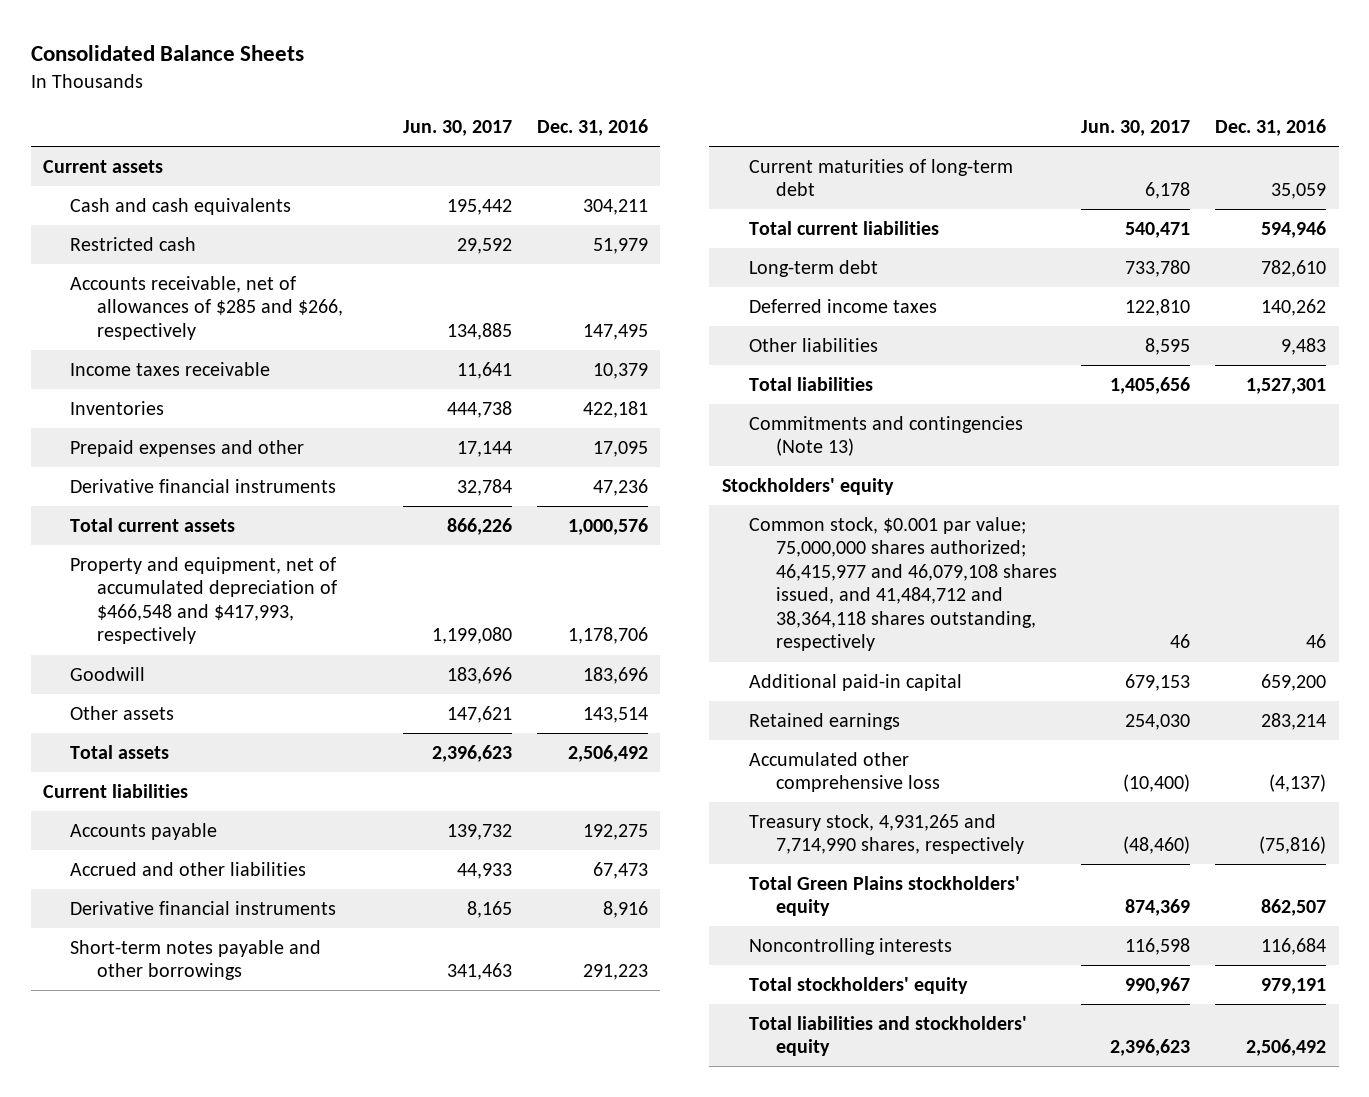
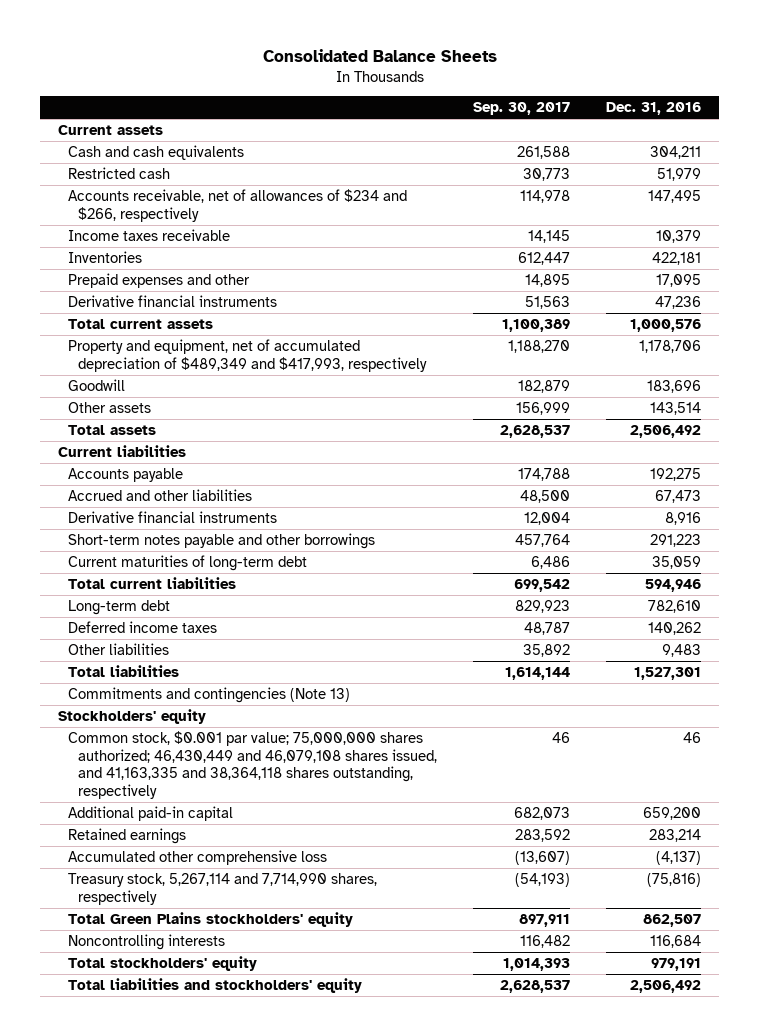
- | Jun. 30, 2017 | Dec. 31, 2016
+ | Sep. 30, 2017 | Dec. 31, 2016
- Accounts receivable, net of allowances of $285 and $266, respectively | 134,885 | 147,495
+ Accounts receivable, net of allowances of $234 and $266, respectively | 114,978 | 147,495
- Property and equipment, net of accumulated depreciation of $466,548 and $417,993, respectively | 1,199,080 | 1,178,706
+ Property and equipment, net of accumulated depreciation of $489,349 and $417,993, respectively | 1,188,270 | 1,178,706
- Common stock, $0.001 par value; 75,000,000 shares authorized; 46,415,977 and 46,079,108 shares issued, and 41,484,712 and 38,364,118 shares outstanding, respectively | 46 | 46
+ Common stock, $0.001 par value; 75,000,000 shares authorized; 46,430,449 and 46,079,108 shares issued, and 41,163,335 and 38,364,118 shares outstanding, respectively | 46 | 46
- Treasury stock, 4,931,265 and 7,714,990 shares, respectively | (48,460) | (75,816)
+ Treasury stock, 5,267,114 and 7,714,990 shares, respectively | (54,193) | (75,816)

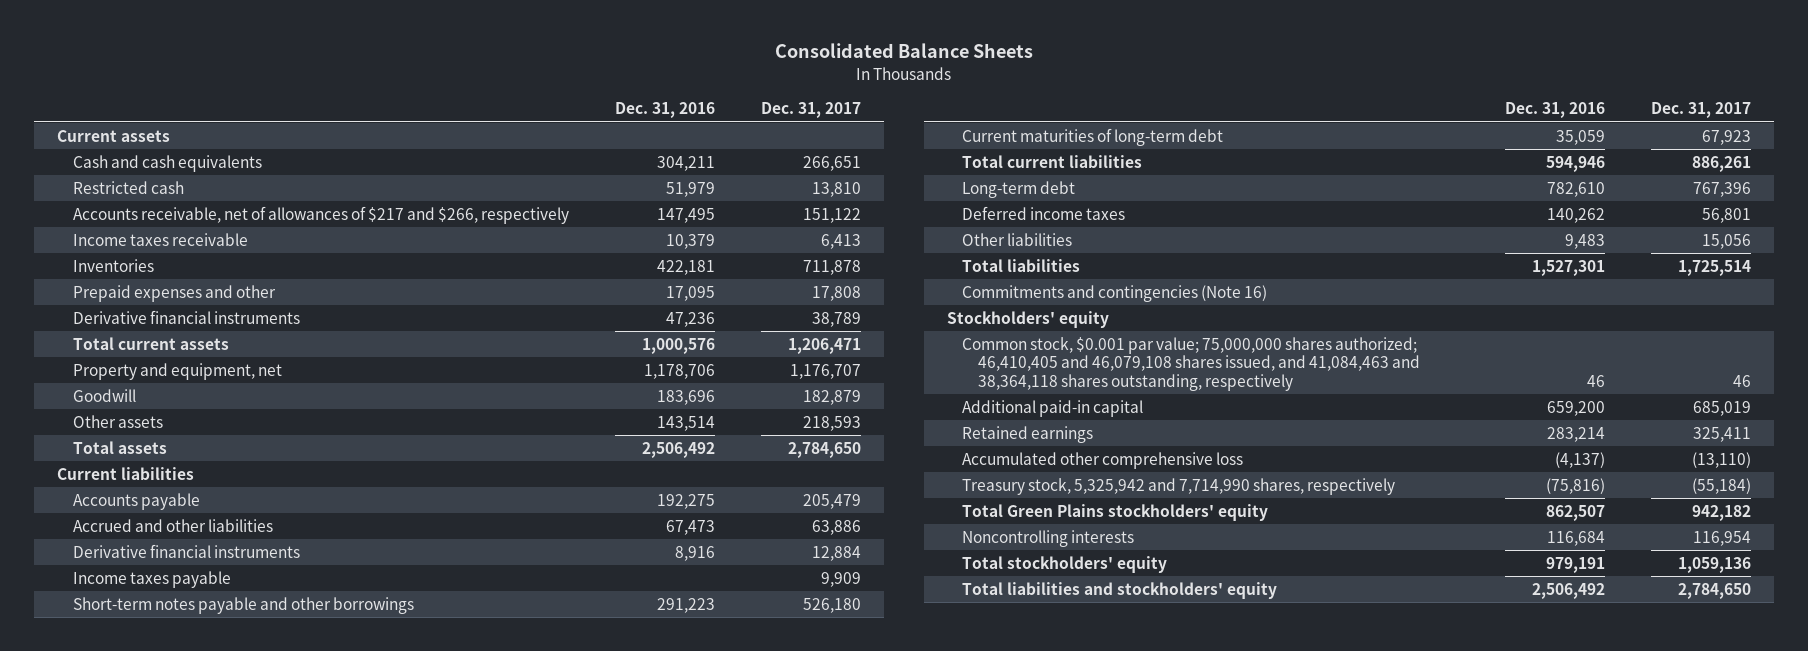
- | Sep. 30, 2017 | Dec. 31, 2016
+ | Dec. 31, 2016 | Dec. 31, 2017
- Accounts receivable, net of allowances of $234 and $266, respectively | 114,978 | 147,495
+ Accounts receivable, net of allowances of $217 and $266, respectively | 147,495 | 151,122
- Property and equipment, net of accumulated depreciation of $489,349 and $417,993, respectively | 1,188,270 | 1,178,706
+ Property and equipment, net | 1,178,706 | 1,176,707
+ Income taxes payable | | 9,909
- Commitments and contingencies (Note 13)
+ Commitments and contingencies (Note 16)
- Common stock, $0.001 par value; 75,000,000 shares authorized; 46,430,449 and 46,079,108 shares issued, and 41,163,335 and 38,364,118 shares outstanding, respectively | 46 | 46
+ Common stock, $0.001 par value; 75,000,000 shares authorized; 46,410,405 and 46,079,108 shares issued, and 41,084,463 and 38,364,118 shares outstanding, respectively | 46 | 46
- Treasury stock, 5,267,114 and 7,714,990 shares, respectively | (54,193) | (75,816)
+ Treasury stock, 5,325,942 and 7,714,990 shares, respectively | (75,816) | (55,184)

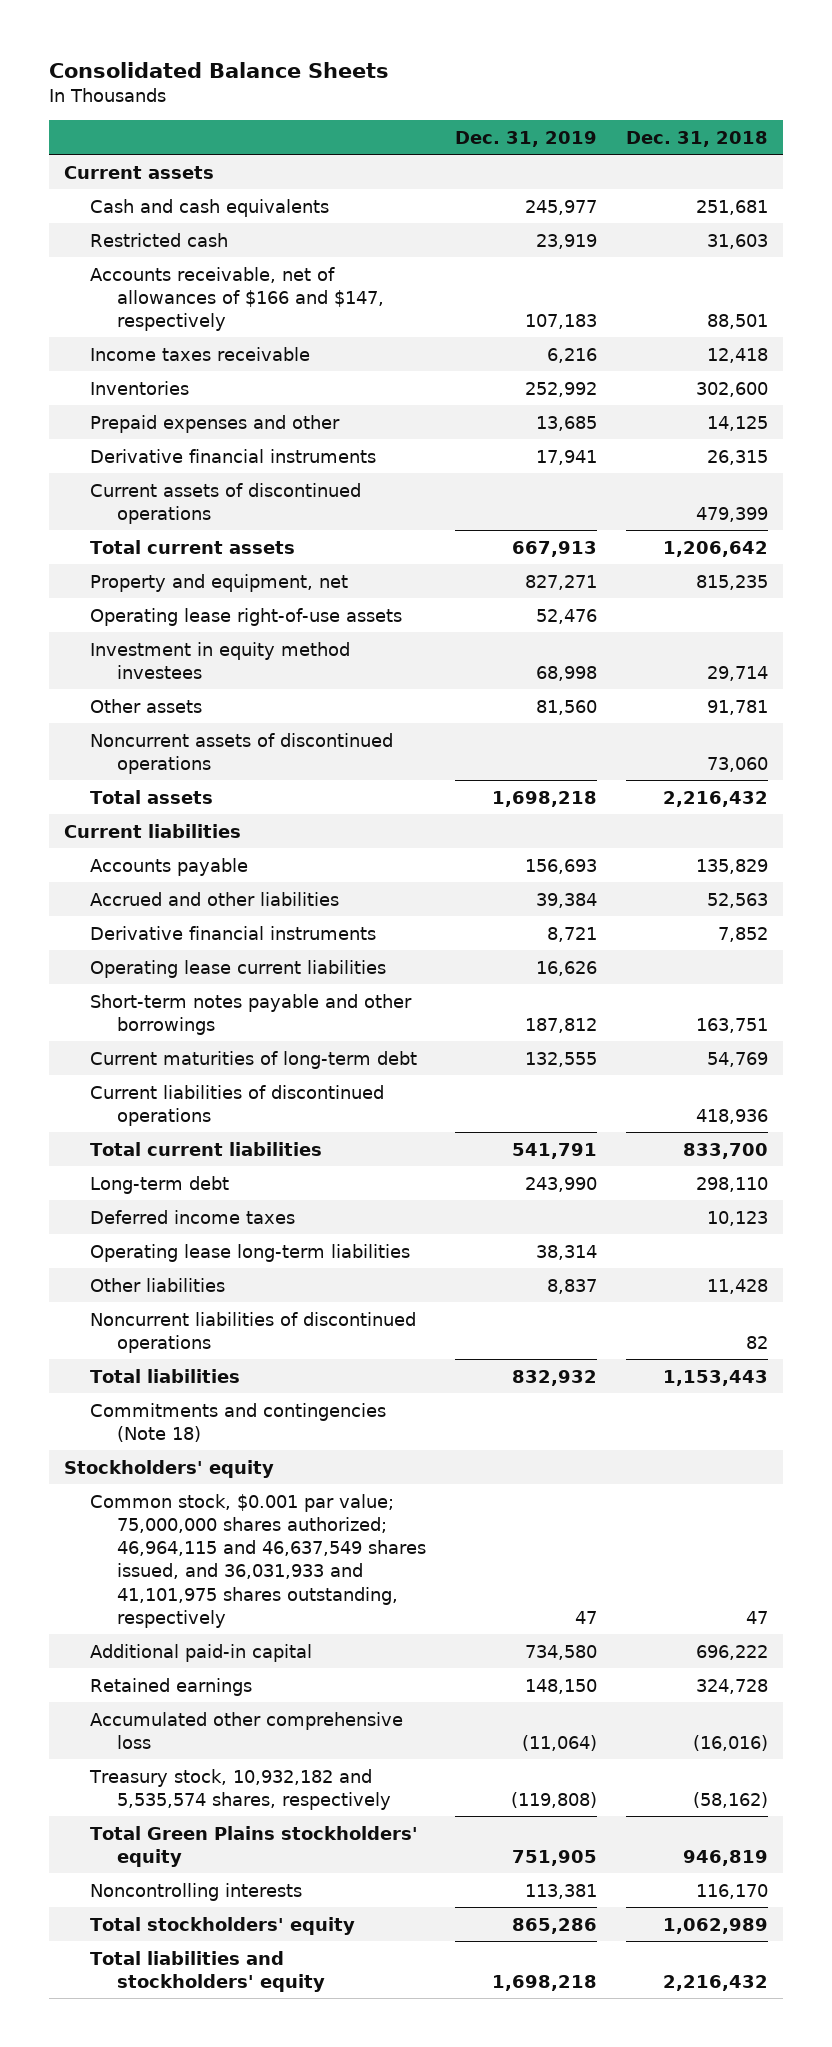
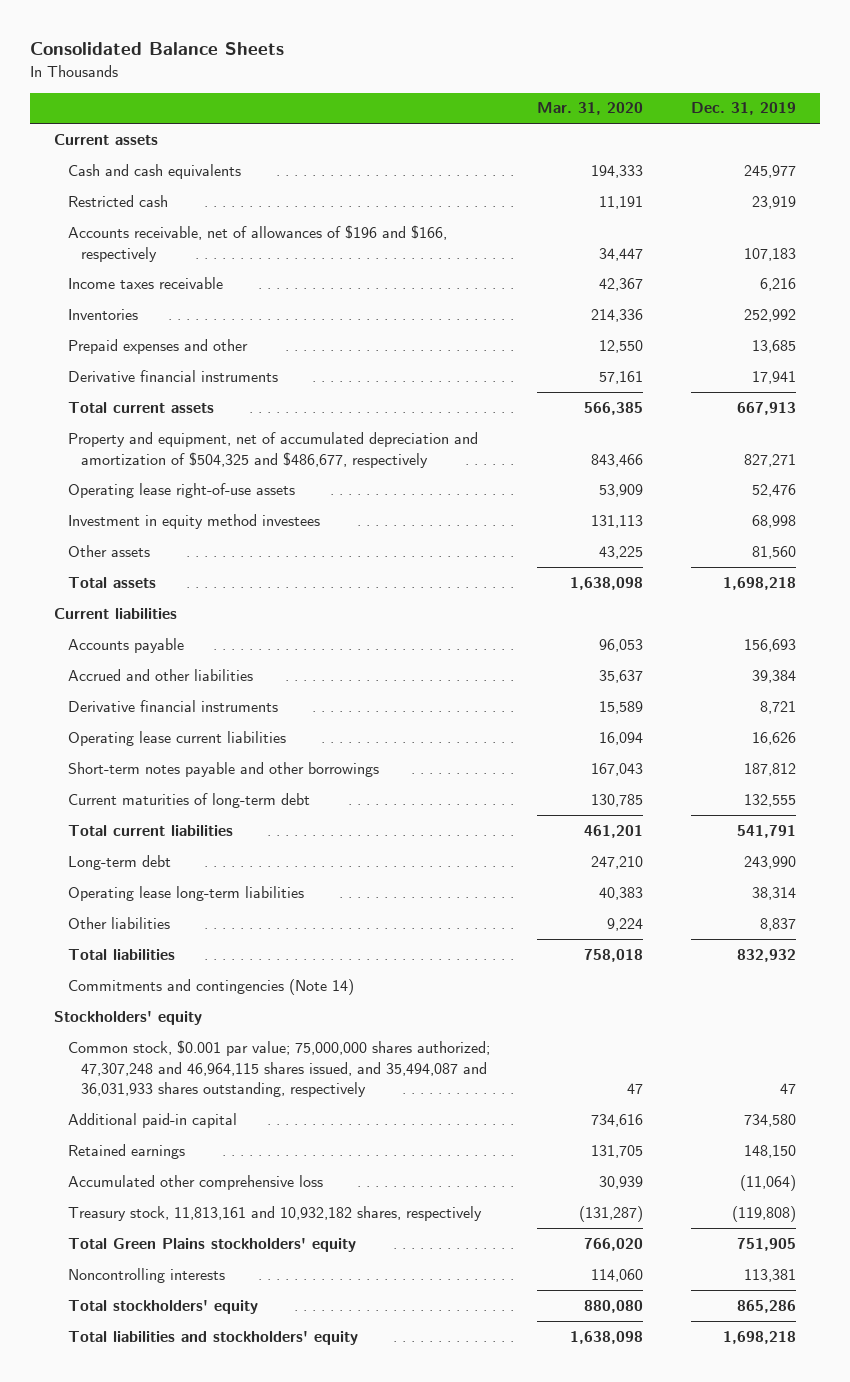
- | Dec. 31, 2019 | Dec. 31, 2018
+ | Mar. 31, 2020 | Dec. 31, 2019
- Accounts receivable, net of allowances of $166 and $147, respectively | 107,183 | 88,501
+ Accounts receivable, net of allowances of $196 and $166, respectively | 34,447 | 107,183
- Current assets of discontinued operations | | 479,399
- Property and equipment, net | 827,271 | 815,235
+ Property and equipment, net of accumulated depreciation and amortization of $504,325 and $486,677, respectively | 843,466 | 827,271
- Noncurrent assets of discontinued operations | | 73,060
- Current liabilities of discontinued operations | | 418,936
- Deferred income taxes | | 10,123
- Noncurrent liabilities of discontinued operations | | 82
- Commitments and contingencies (Note 18)
+ Commitments and contingencies (Note 14)
- Common stock, $0.001 par value; 75,000,000 shares authorized; 46,964,115 and 46,637,549 shares issued, and 36,031,933 and 41,101,975 shares outstanding, respectively | 47 | 47
+ Common stock, $0.001 par value; 75,000,000 shares authorized; 47,307,248 and 46,964,115 shares issued, and 35,494,087 and 36,031,933 shares outstanding, respectively | 47 | 47
- Treasury stock, 10,932,182 and 5,535,574 shares, respectively | (119,808) | (58,162)
+ Treasury stock, 11,813,161 and 10,932,182 shares, respectively | (131,287) | (119,808)

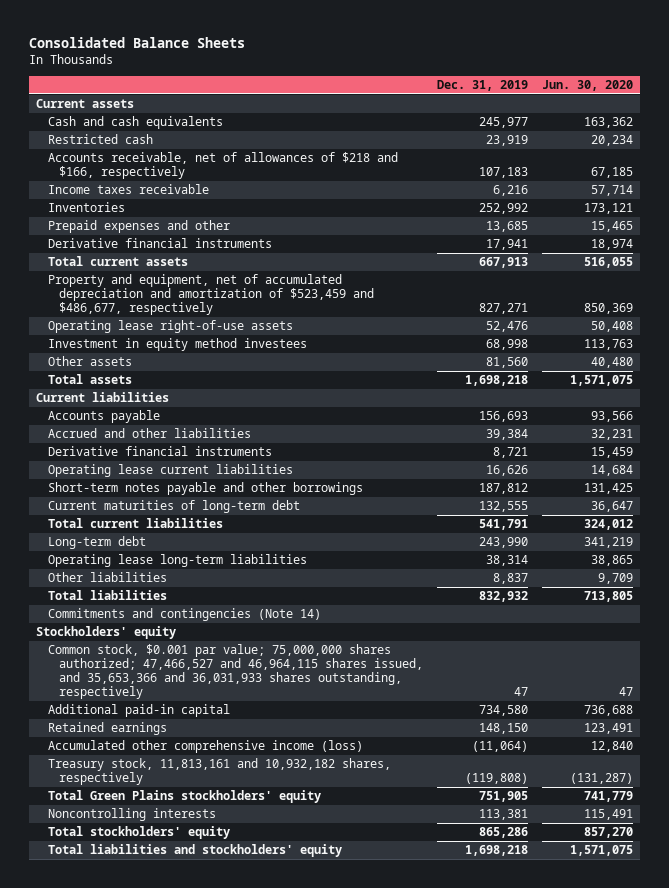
- | Mar. 31, 2020 | Dec. 31, 2019
+ | Dec. 31, 2019 | Jun. 30, 2020
- Accounts receivable, net of allowances of $196 and $166, respectively | 34,447 | 107,183
+ Accounts receivable, net of allowances of $218 and $166, respectively | 107,183 | 67,185
- Property and equipment, net of accumulated depreciation and amortization of $504,325 and $486,677, respectively | 843,466 | 827,271
+ Property and equipment, net of accumulated depreciation and amortization of $523,459 and $486,677, respectively | 827,271 | 850,369
- Common stock, $0.001 par value; 75,000,000 shares authorized; 47,307,248 and 46,964,115 shares issued, and 35,494,087 and 36,031,933 shares outstanding, respectively | 47 | 47
+ Common stock, $0.001 par value; 75,000,000 shares authorized; 47,466,527 and 46,964,115 shares issued, and 35,653,366 and 36,031,933 shares outstanding, respectively | 47 | 47
- Accumulated other comprehensive loss | 30,939 | (11,064)
+ Accumulated other comprehensive income (loss) | (11,064) | 12,840

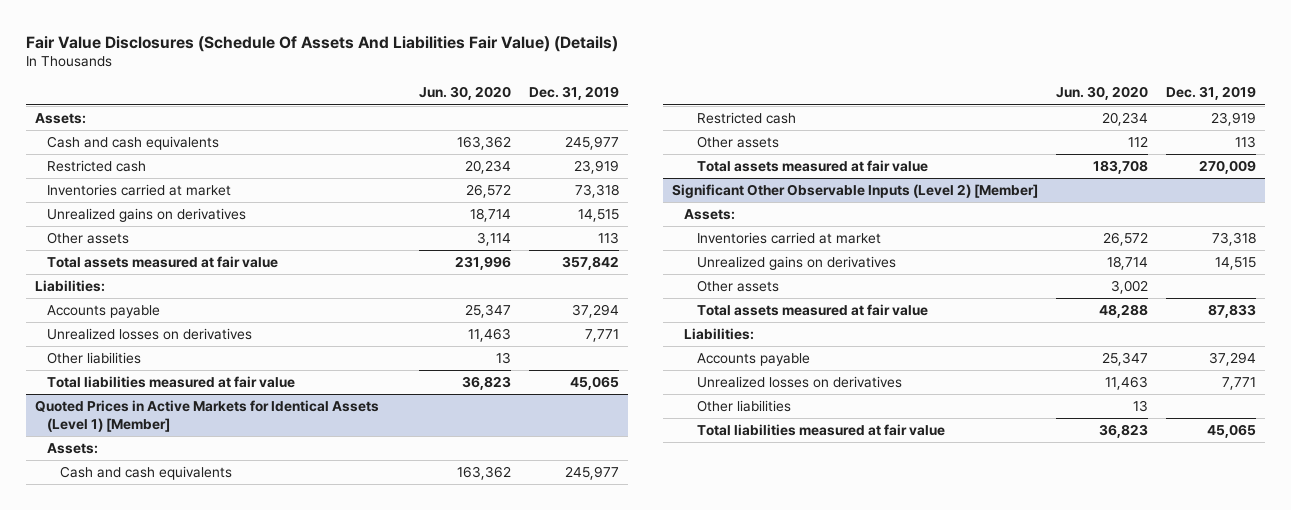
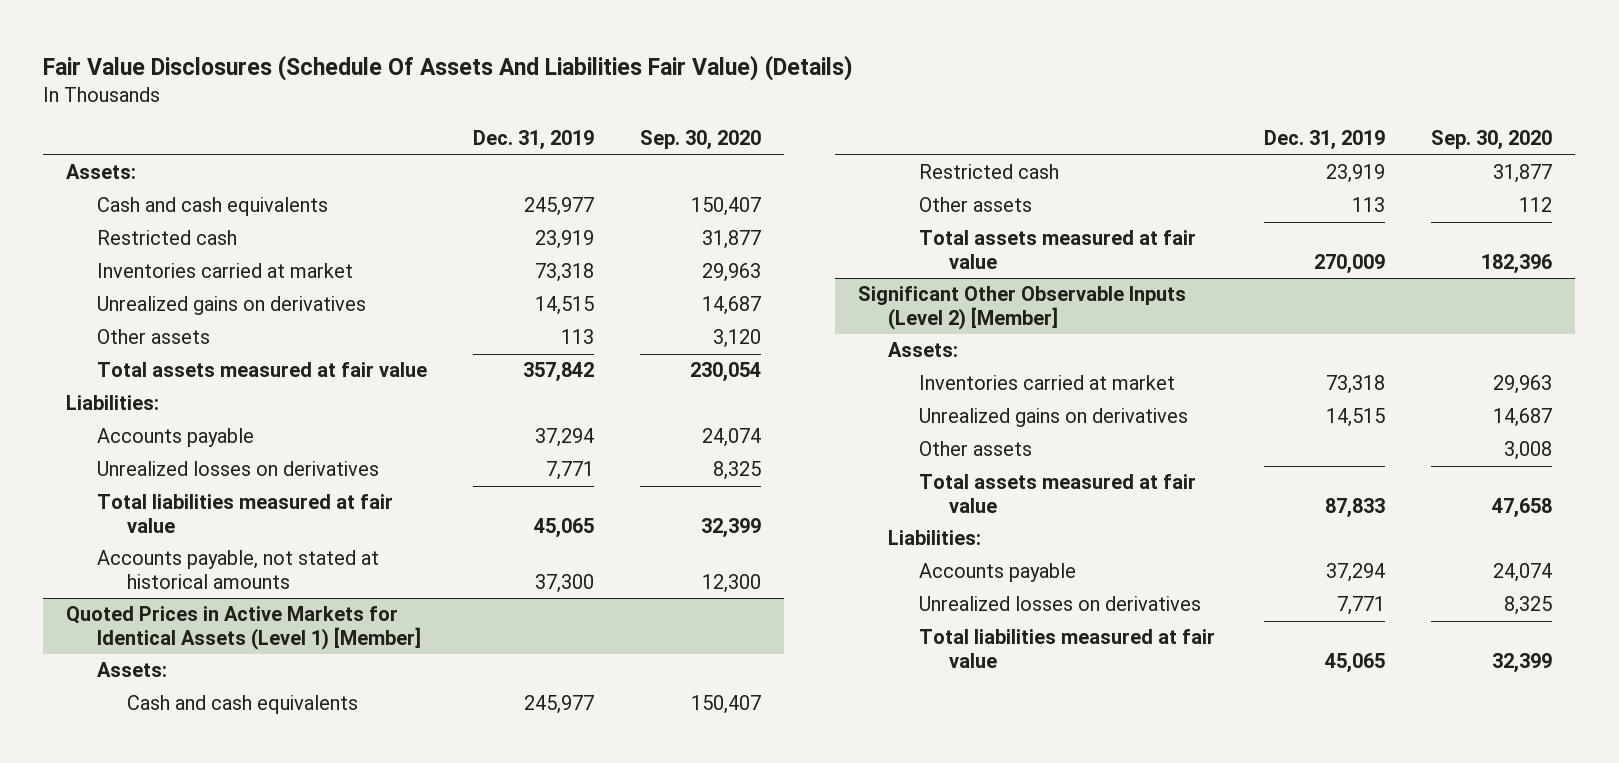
- | Jun. 30, 2020 | Dec. 31, 2019
+ | Dec. 31, 2019 | Sep. 30, 2020
- Other liabilities | 13 |
+ Accounts payable, not stated at historical amounts | 37,300 | 12,300
@ Significant Other Observable Inputs (Level 2) [Member]
- Other liabilities | 13 |

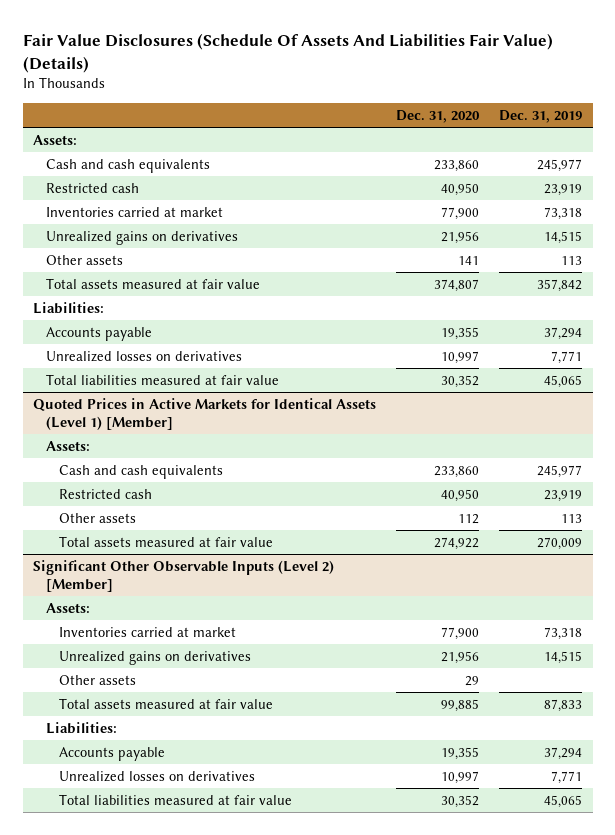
- | Dec. 31, 2019 | Sep. 30, 2020
+ | Dec. 31, 2020 | Dec. 31, 2019
- Accounts payable, not stated at historical amounts | 37,300 | 12,300

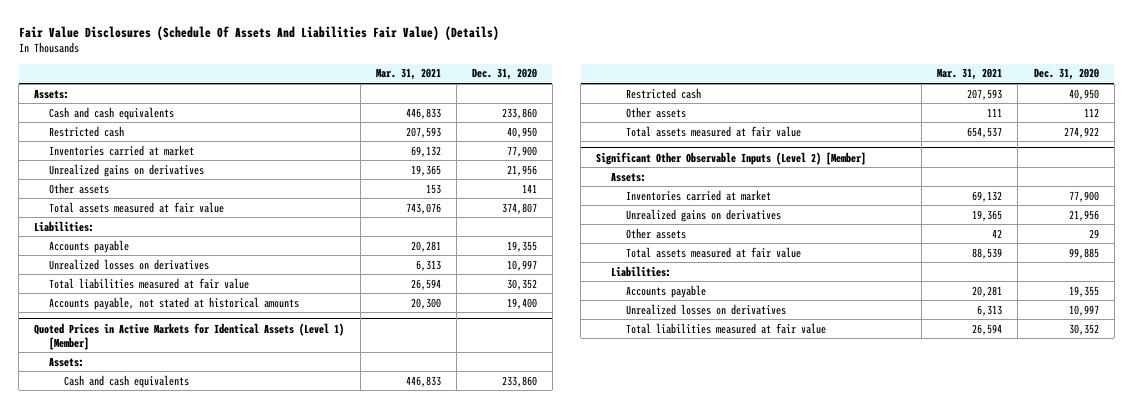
- | Dec. 31, 2020 | Dec. 31, 2019
+ | Mar. 31, 2021 | Dec. 31, 2020
+ Accounts payable, not stated at historical amounts | 20,300 | 19,400

